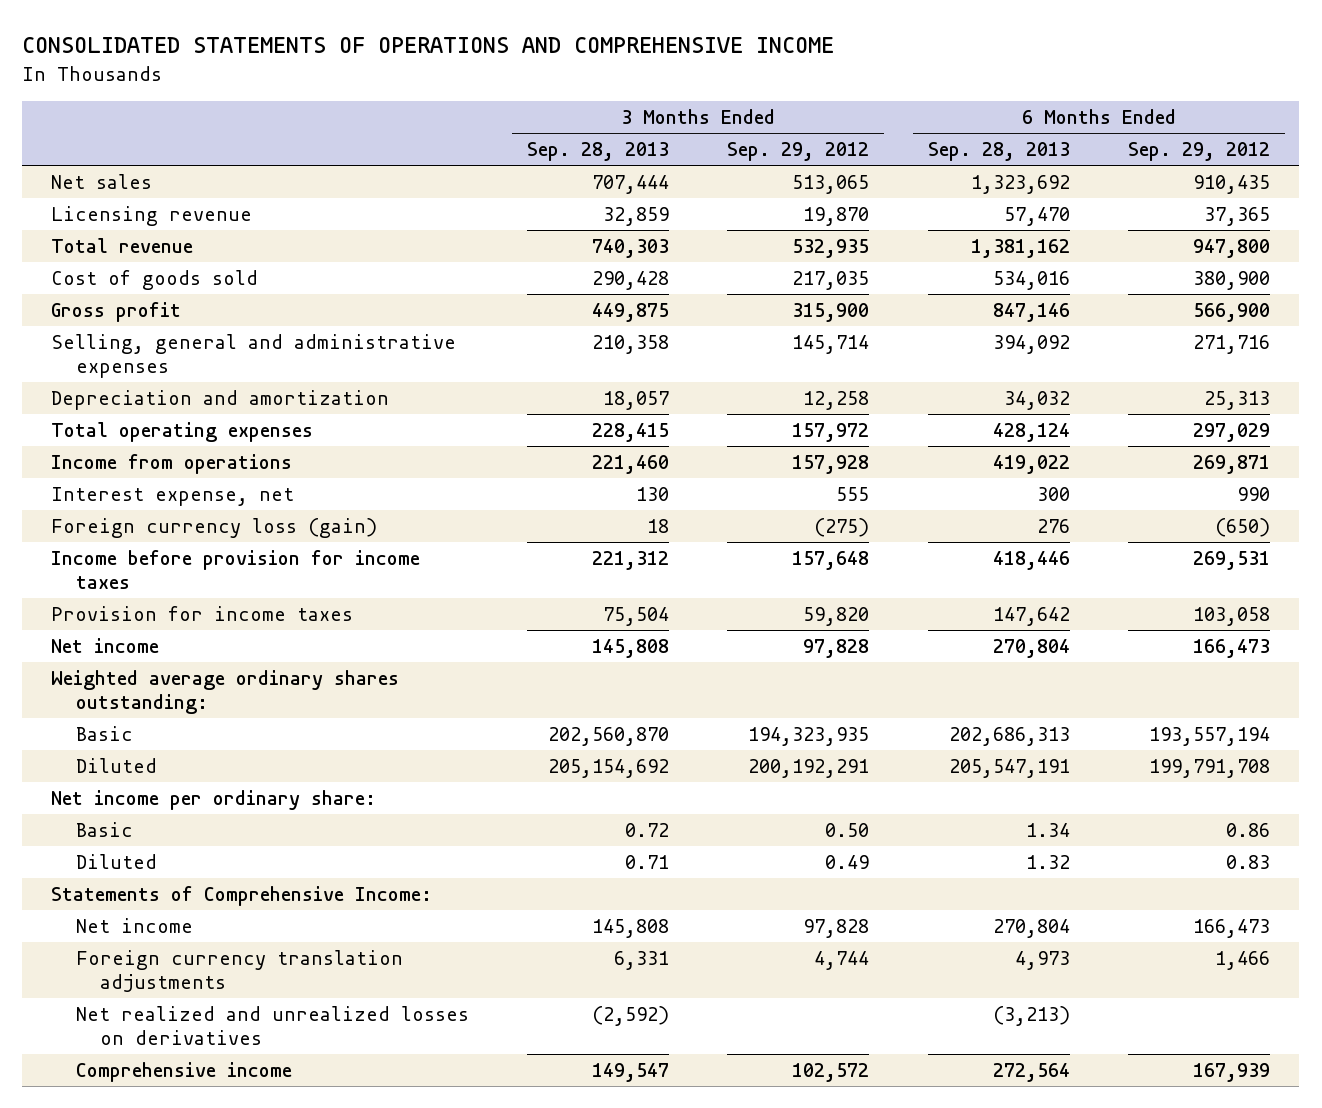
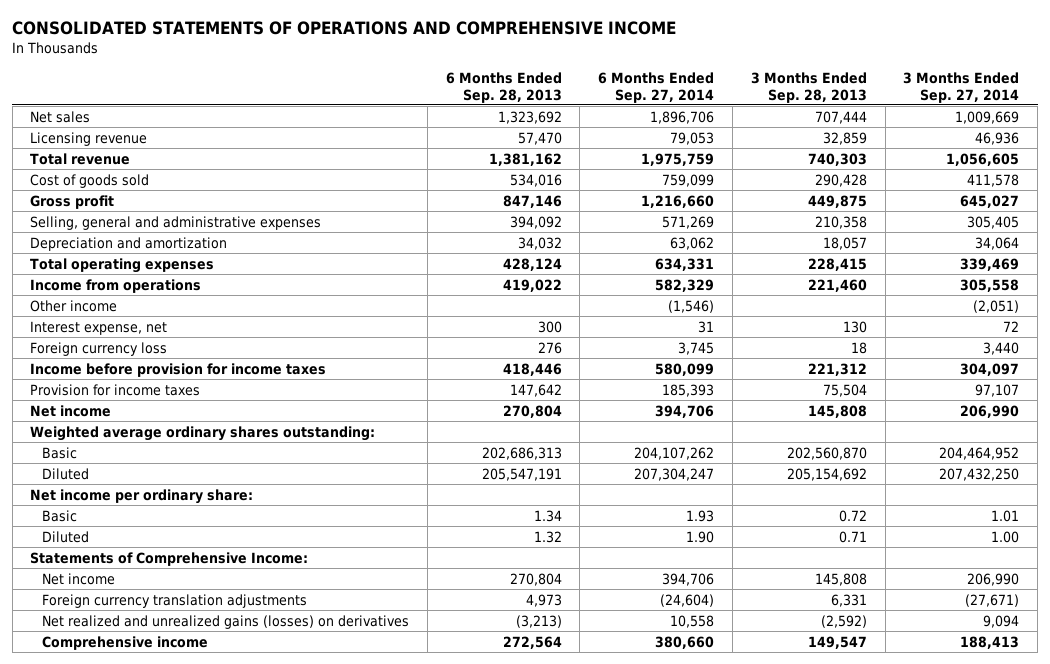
- | 3 Months Ended Sep. 28, 2013 | 3 Months Ended Sep. 29, 2012 | 6 Months Ended Sep. 28, 2013 | 6 Months Ended Sep. 29, 2012
+ | 6 Months Ended Sep. 28, 2013 | 6 Months Ended Sep. 27, 2014 | 3 Months Ended Sep. 28, 2013 | 3 Months Ended Sep. 27, 2014
+ Other income | | (1,546) | | (2,051)
- Foreign currency loss (gain) | 18 | (275) | 276 | (650)
+ Foreign currency loss | 276 | 3,745 | 18 | 3,440
- Net realized and unrealized losses on derivatives | (2,592) | | (3,213) |
+ Net realized and unrealized gains (losses) on derivatives | (3,213) | 10,558 | (2,592) | 9,094

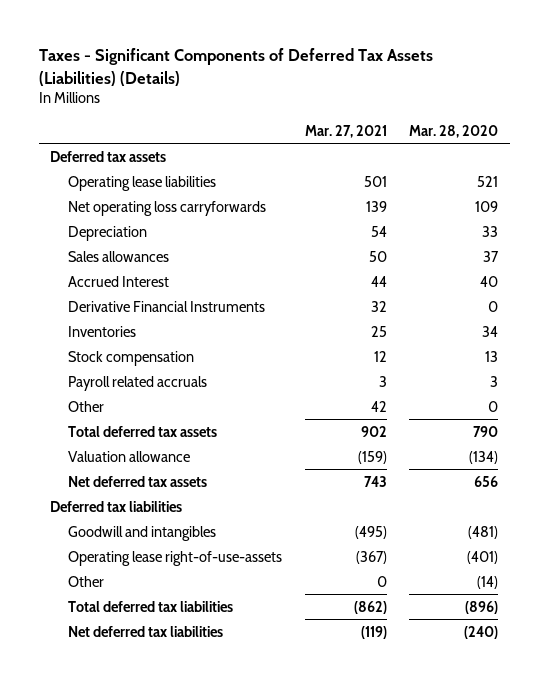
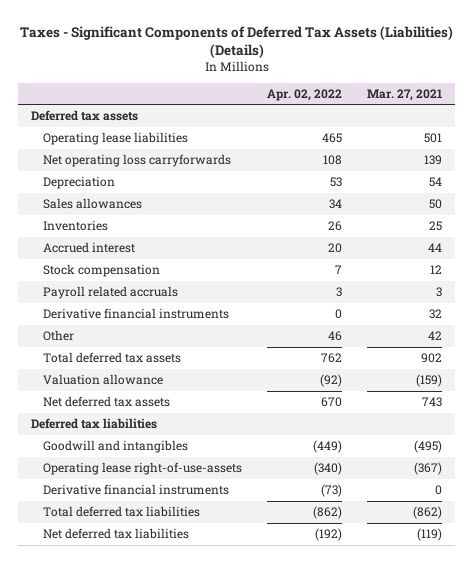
- | Mar. 27, 2021 | Mar. 28, 2020
+ | Apr. 02, 2022 | Mar. 27, 2021
- Accrued Interest | 44 | 40
- Derivative Financial Instruments | 32 | 0
+ Accrued interest | 20 | 44
+ Derivative financial instruments | 0 | 32
- Other | 0 | (14)
+ Derivative financial instruments | (73) | 0

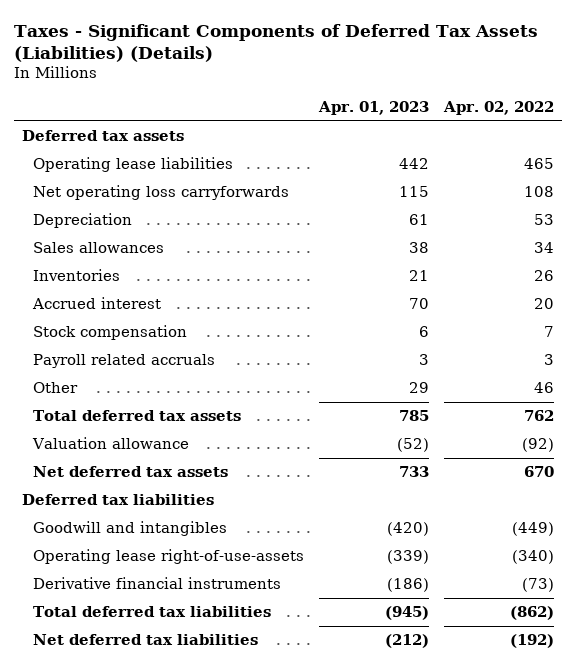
- | Apr. 02, 2022 | Mar. 27, 2021
+ | Apr. 01, 2023 | Apr. 02, 2022
- Derivative financial instruments | 0 | 32

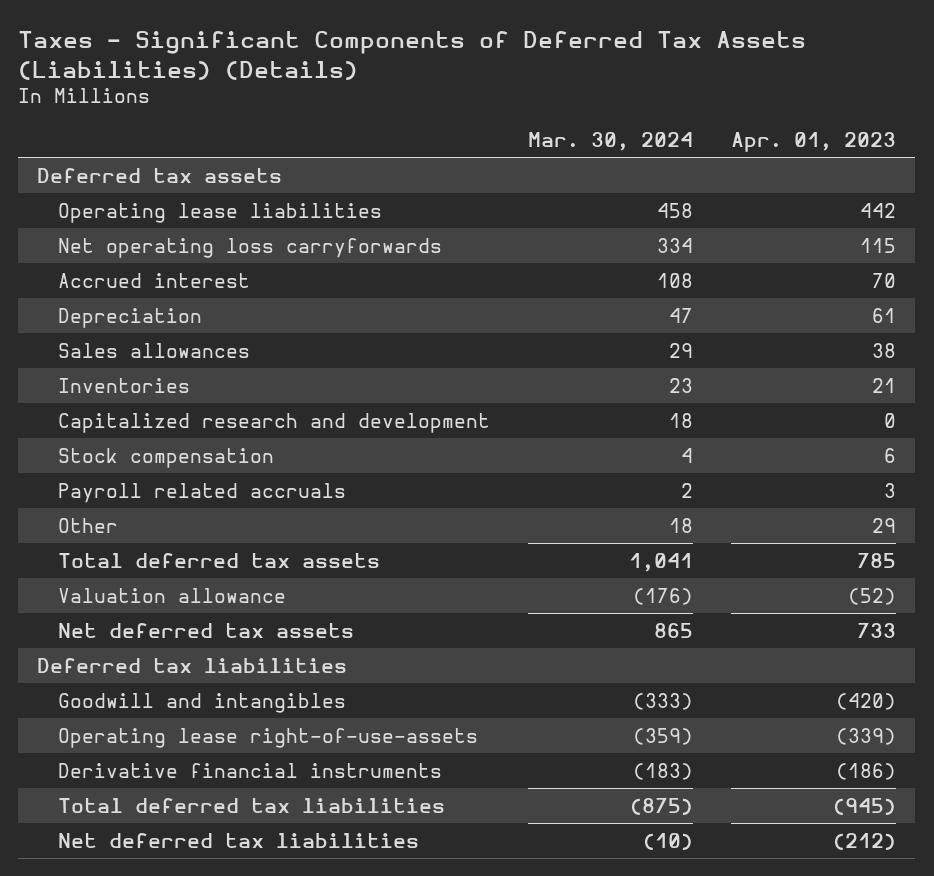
- | Apr. 01, 2023 | Apr. 02, 2022
+ | Mar. 30, 2024 | Apr. 01, 2023
moved up: Accrued interest | 108 | 70
+ Capitalized research and development | 18 | 0

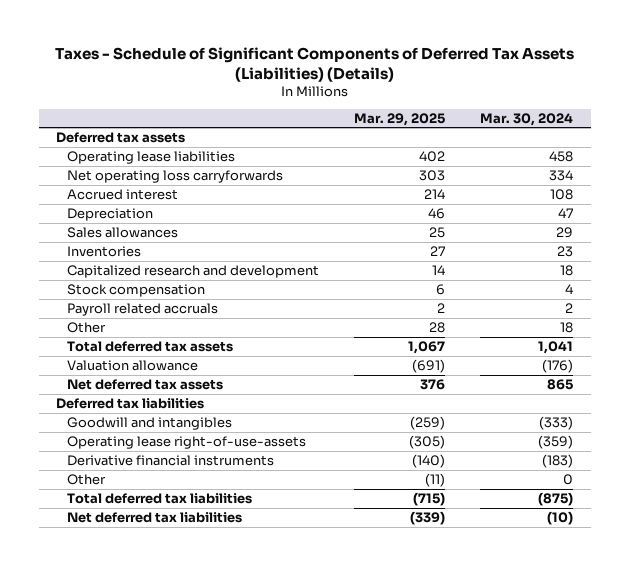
- Taxes - Significant Components of Deferred Tax Assets (Liabilities) (Details)
+ Taxes - Schedule of Significant Components of Deferred Tax Assets (Liabilities) (Details)
- | Mar. 30, 2024 | Apr. 01, 2023
+ | Mar. 29, 2025 | Mar. 30, 2024
+ Other | (11) | 0

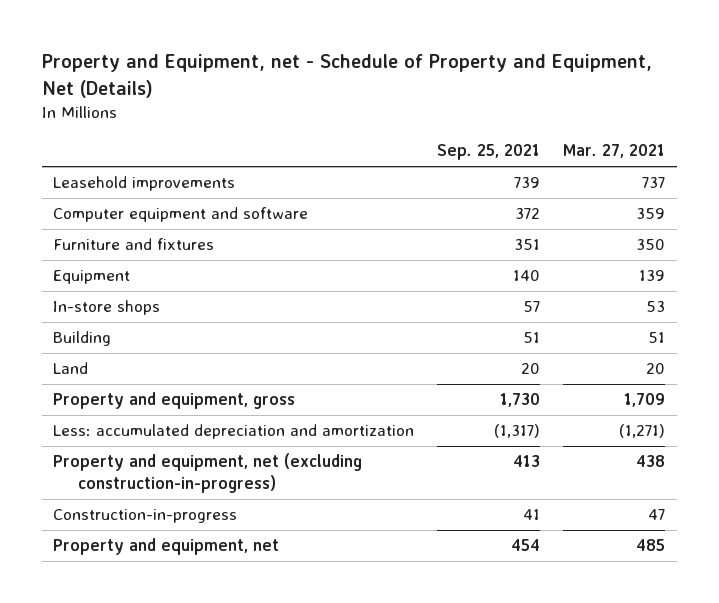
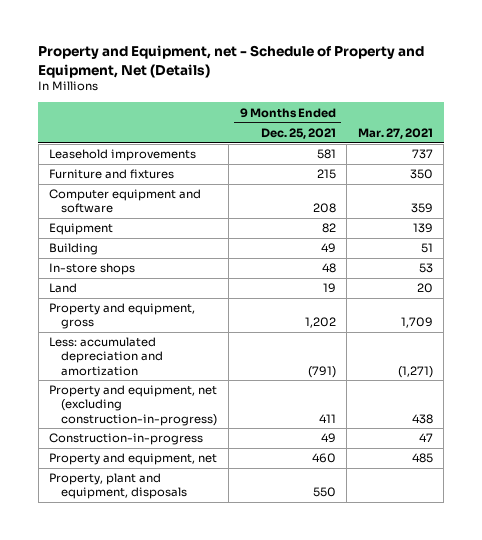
- | Sep. 25, 2021 | Mar. 27, 2021
+ | 9 Months Ended Dec. 25, 2021 | Mar. 27, 2021
moved down: Computer equipment and software | 208 | 359
moved down: In-store shops | 48 | 53
+ Property, plant and equipment, disposals | 550 |

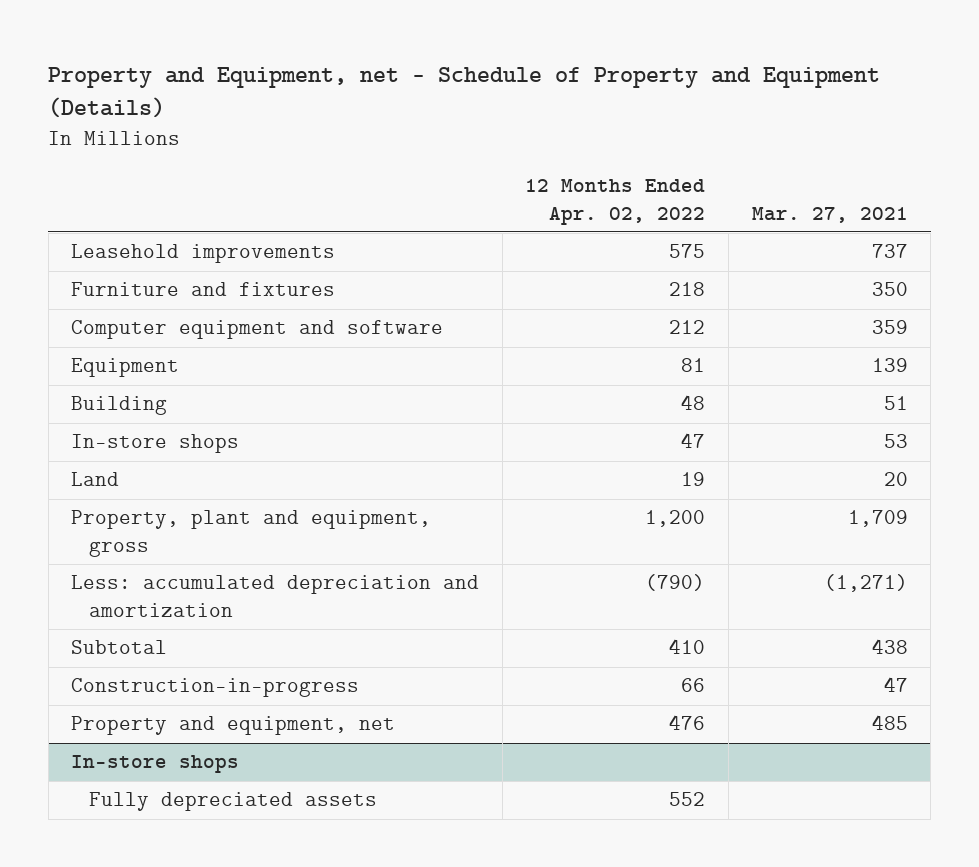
- Property and Equipment, net - Schedule of Property and Equipment, Net (Details)
+ Property and Equipment, net - Schedule of Property and Equipment (Details)
- | 9 Months Ended Dec. 25, 2021 | Mar. 27, 2021
+ | 12 Months Ended Apr. 02, 2022 | Mar. 27, 2021
- Property and equipment, gross | 1,202 | 1,709
+ Property, plant and equipment, gross | 1,200 | 1,709
- Property and equipment, net (excluding construction-in-progress) | 411 | 438
+ Subtotal | 410 | 438
- Property, plant and equipment, disposals | 550 |
+ In-store shops
+ Fully depreciated assets | 552 |

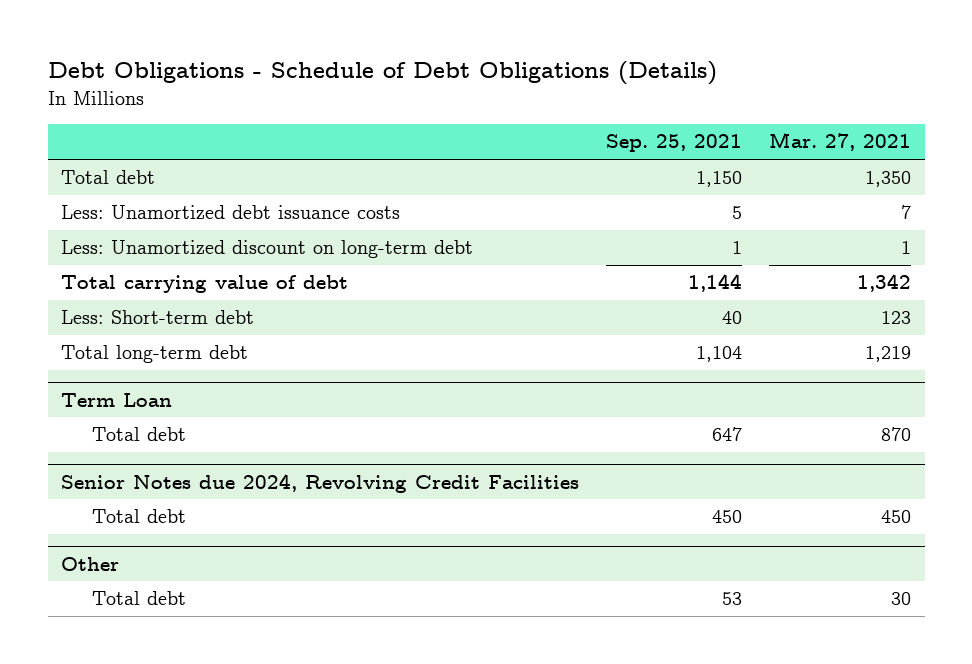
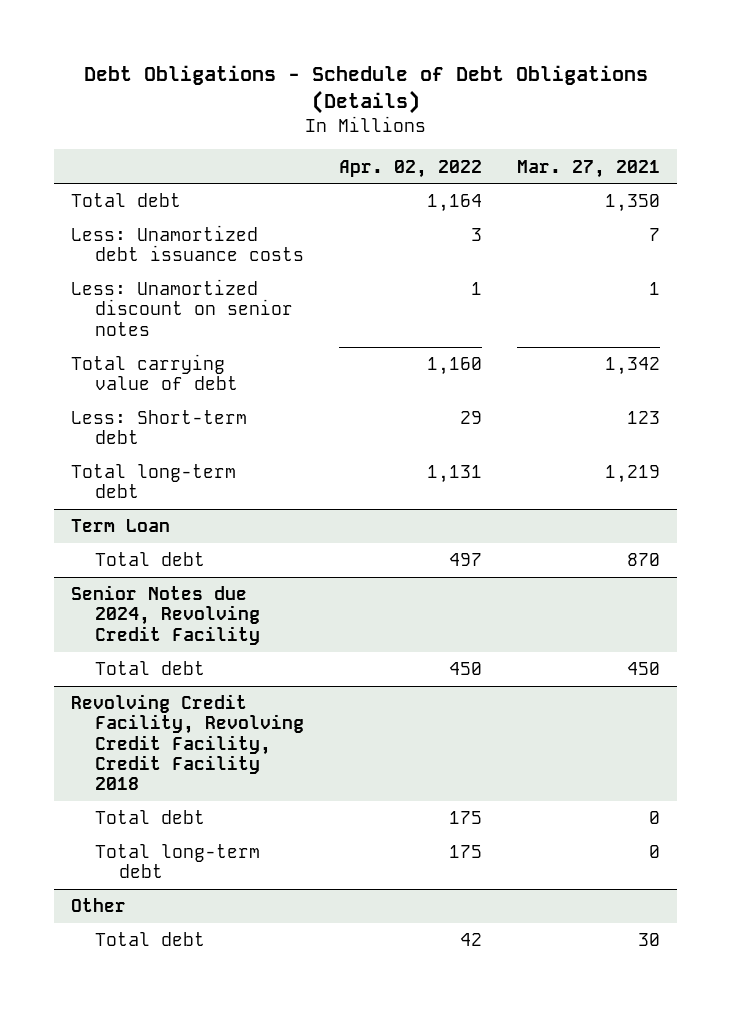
- | Sep. 25, 2021 | Mar. 27, 2021
+ | Apr. 02, 2022 | Mar. 27, 2021
- Less: Unamortized discount on long-term debt | 1 | 1
+ Less: Unamortized discount on senior notes | 1 | 1
- Senior Notes due 2024, Revolving Credit Facilities
+ Senior Notes due 2024, Revolving Credit Facility
+ Revolving Credit Facility, Revolving Credit Facility, Credit Facility 2018
+ Total debt | 175 | 0
+ Total long-term debt | 175 | 0

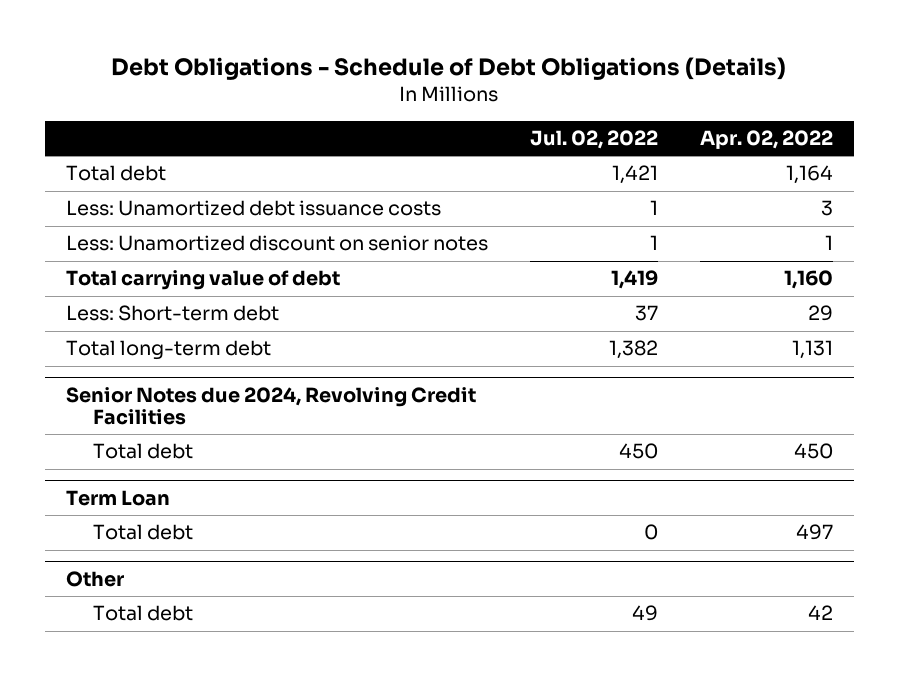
- | Apr. 02, 2022 | Mar. 27, 2021
+ | Jul. 02, 2022 | Apr. 02, 2022
+ Senior Notes due 2024, Revolving Credit Facilities
+ Total debt | 450 | 450
- Senior Notes due 2024, Revolving Credit Facility
- Total debt | 450 | 450
- Revolving Credit Facility, Revolving Credit Facility, Credit Facility 2018
- Total debt | 175 | 0
- Total long-term debt | 175 | 0

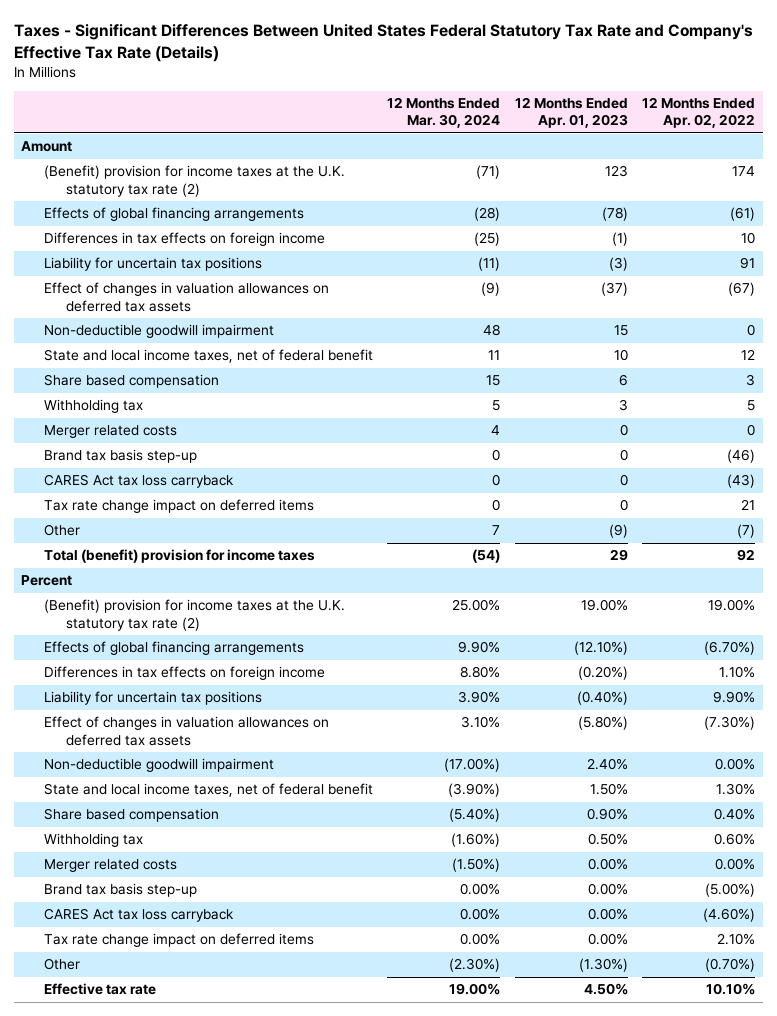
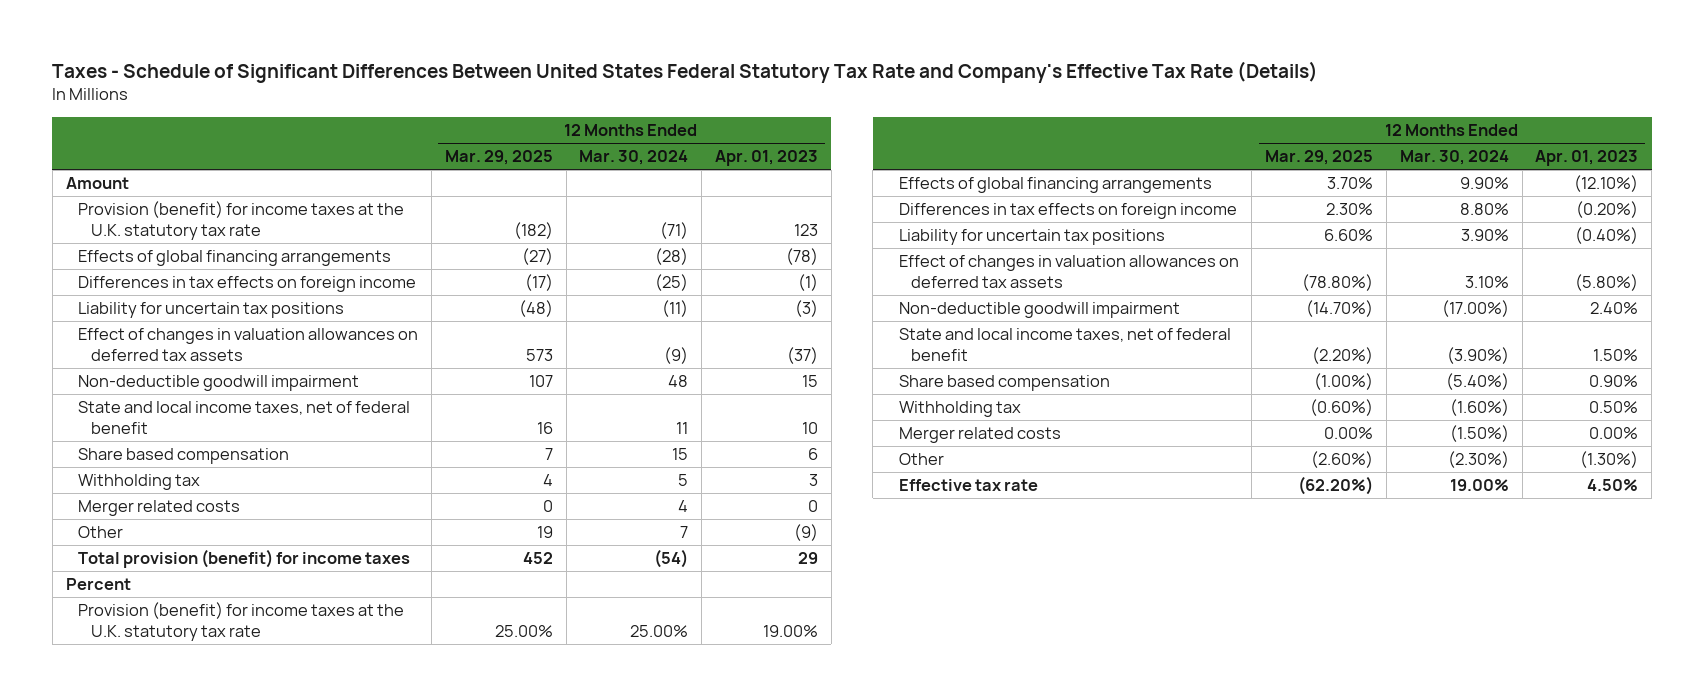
- Taxes - Significant Differences Between United States Federal Statutory Tax Rate and Company's Effective Tax Rate (Details)
+ Taxes - Schedule of Significant Differences Between United States Federal Statutory Tax Rate and Company's Effective Tax Rate (Details)
- | 12 Months Ended Mar. 30, 2024 | 12 Months Ended Apr. 01, 2023 | 12 Months Ended Apr. 02, 2022
+ | 12 Months Ended Mar. 29, 2025 | 12 Months Ended Mar. 30, 2024 | 12 Months Ended Apr. 01, 2023
- (Benefit) provision for income taxes at the U.K. statutory tax rate (2) | (71) | 123 | 174
+ Provision (benefit) for income taxes at the U.K. statutory tax rate | (182) | (71) | 123
- Brand tax basis step-up | 0 | 0 | (46)
- CARES Act tax loss carryback | 0 | 0 | (43)
- Tax rate change impact on deferred items | 0 | 0 | 21
- Total (benefit) provision for income taxes | (54) | 29 | 92
+ Total provision (benefit) for income taxes | 452 | (54) | 29
- (Benefit) provision for income taxes at the U.K. statutory tax rate (2) | 25.00% | 19.00% | 19.00%
+ Provision (benefit) for income taxes at the U.K. statutory tax rate | 25.00% | 25.00% | 19.00%
- Brand tax basis step-up | 0.00% | 0.00% | (5.00%)
- CARES Act tax loss carryback | 0.00% | 0.00% | (4.60%)
- Tax rate change impact on deferred items | 0.00% | 0.00% | 2.10%

